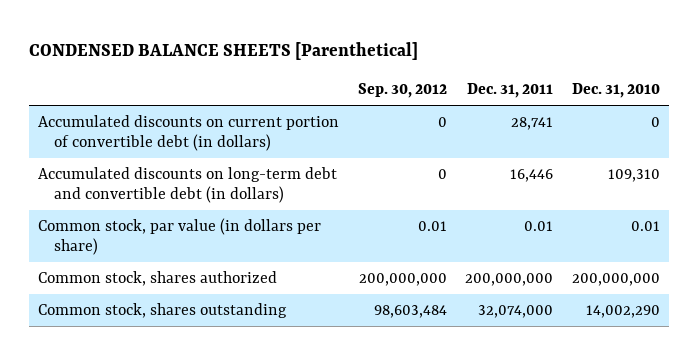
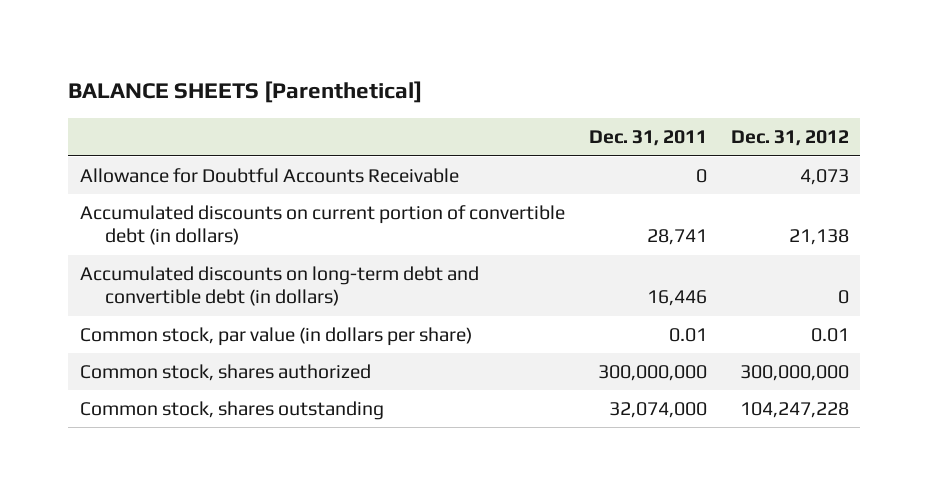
- CONDENSED BALANCE SHEETS [Parenthetical]
+ BALANCE SHEETS [Parenthetical]
- | Sep. 30, 2012 | Dec. 31, 2011 | Dec. 31, 2010
+ | Dec. 31, 2011 | Dec. 31, 2012
+ Allowance for Doubtful Accounts Receivable | 0 | 4,073
- Common stock, shares authorized | 200,000,000 | 200,000,000 | 200,000,000
+ Common stock, shares authorized | 300,000,000 | 300,000,000

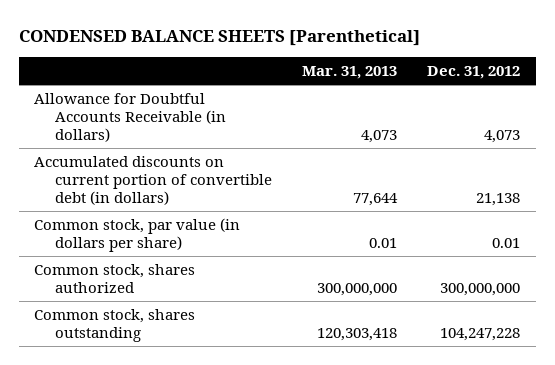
- BALANCE SHEETS [Parenthetical]
+ CONDENSED BALANCE SHEETS [Parenthetical]
- | Dec. 31, 2011 | Dec. 31, 2012
+ | Mar. 31, 2013 | Dec. 31, 2012
- Allowance for Doubtful Accounts Receivable | 0 | 4,073
+ Allowance for Doubtful Accounts Receivable (in dollars) | 4,073 | 4,073
- Accumulated discounts on long-term debt and convertible debt (in dollars) | 16,446 | 0

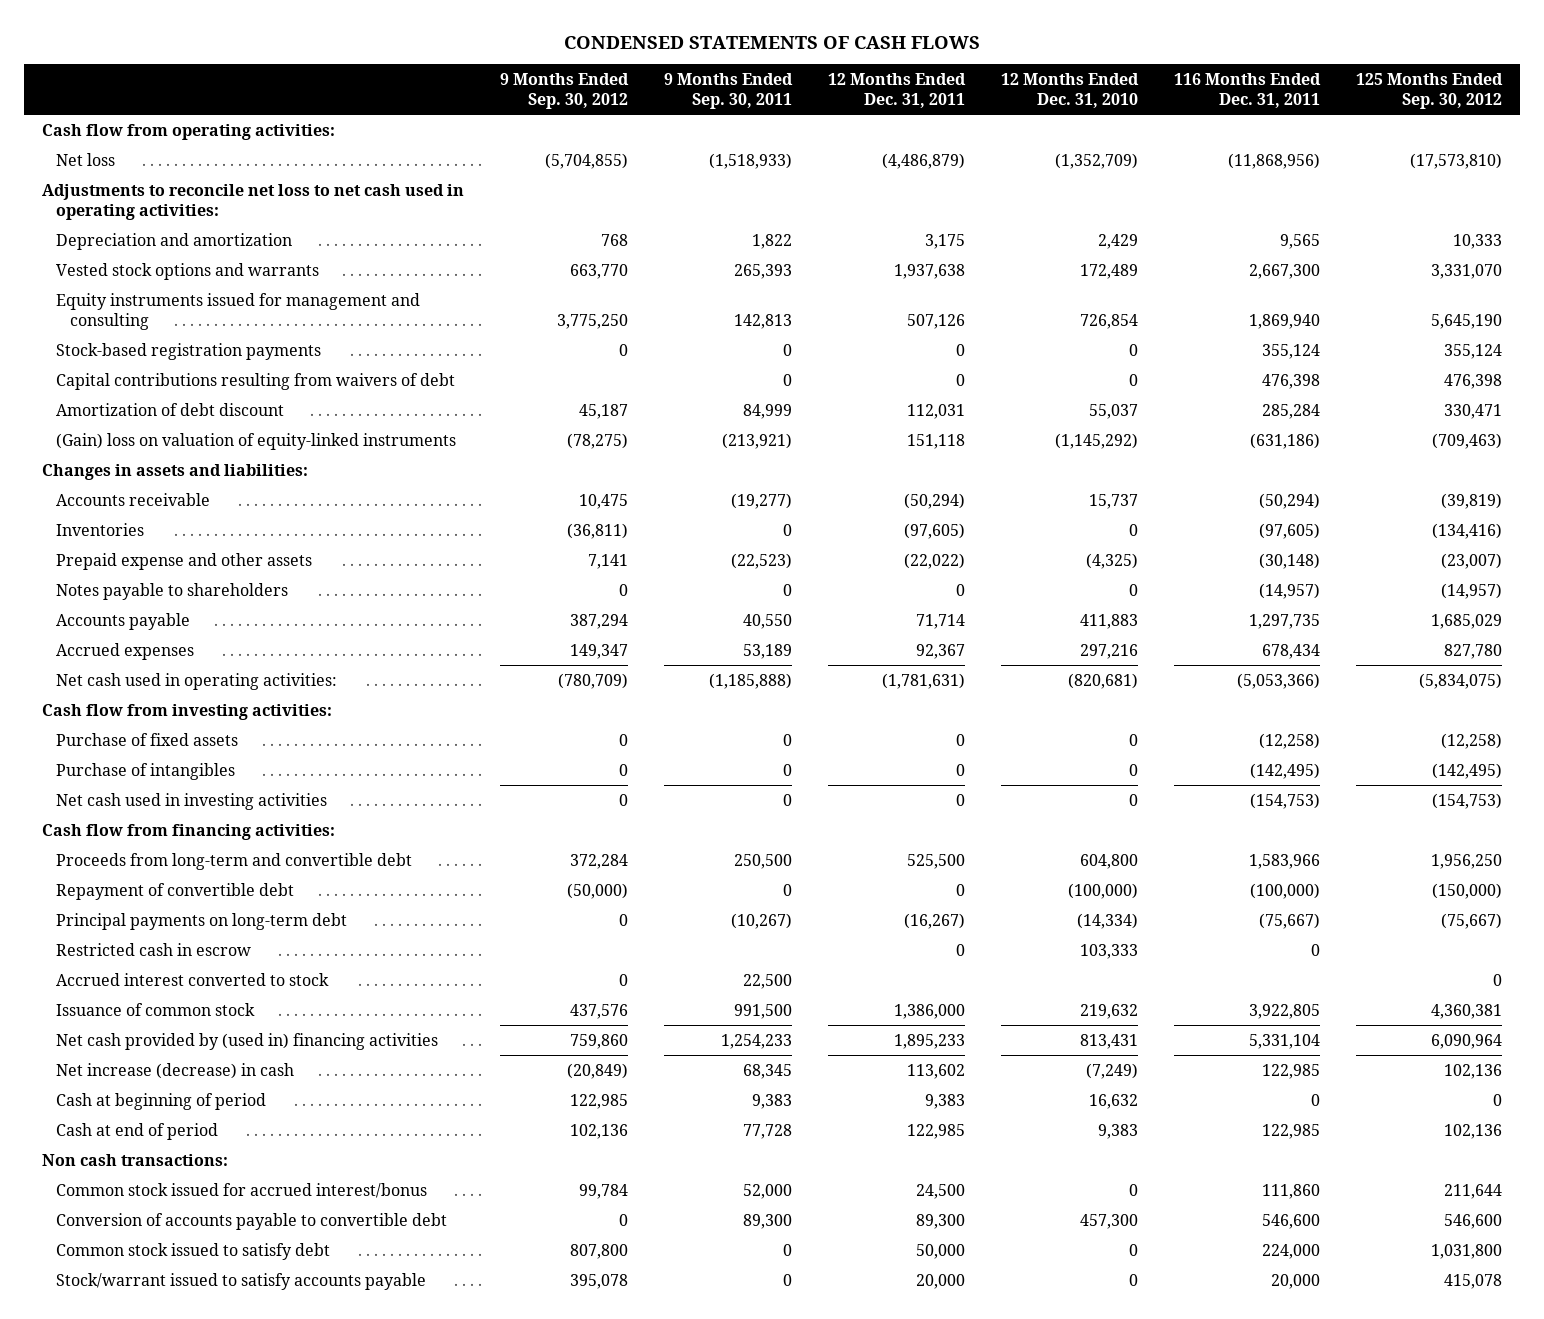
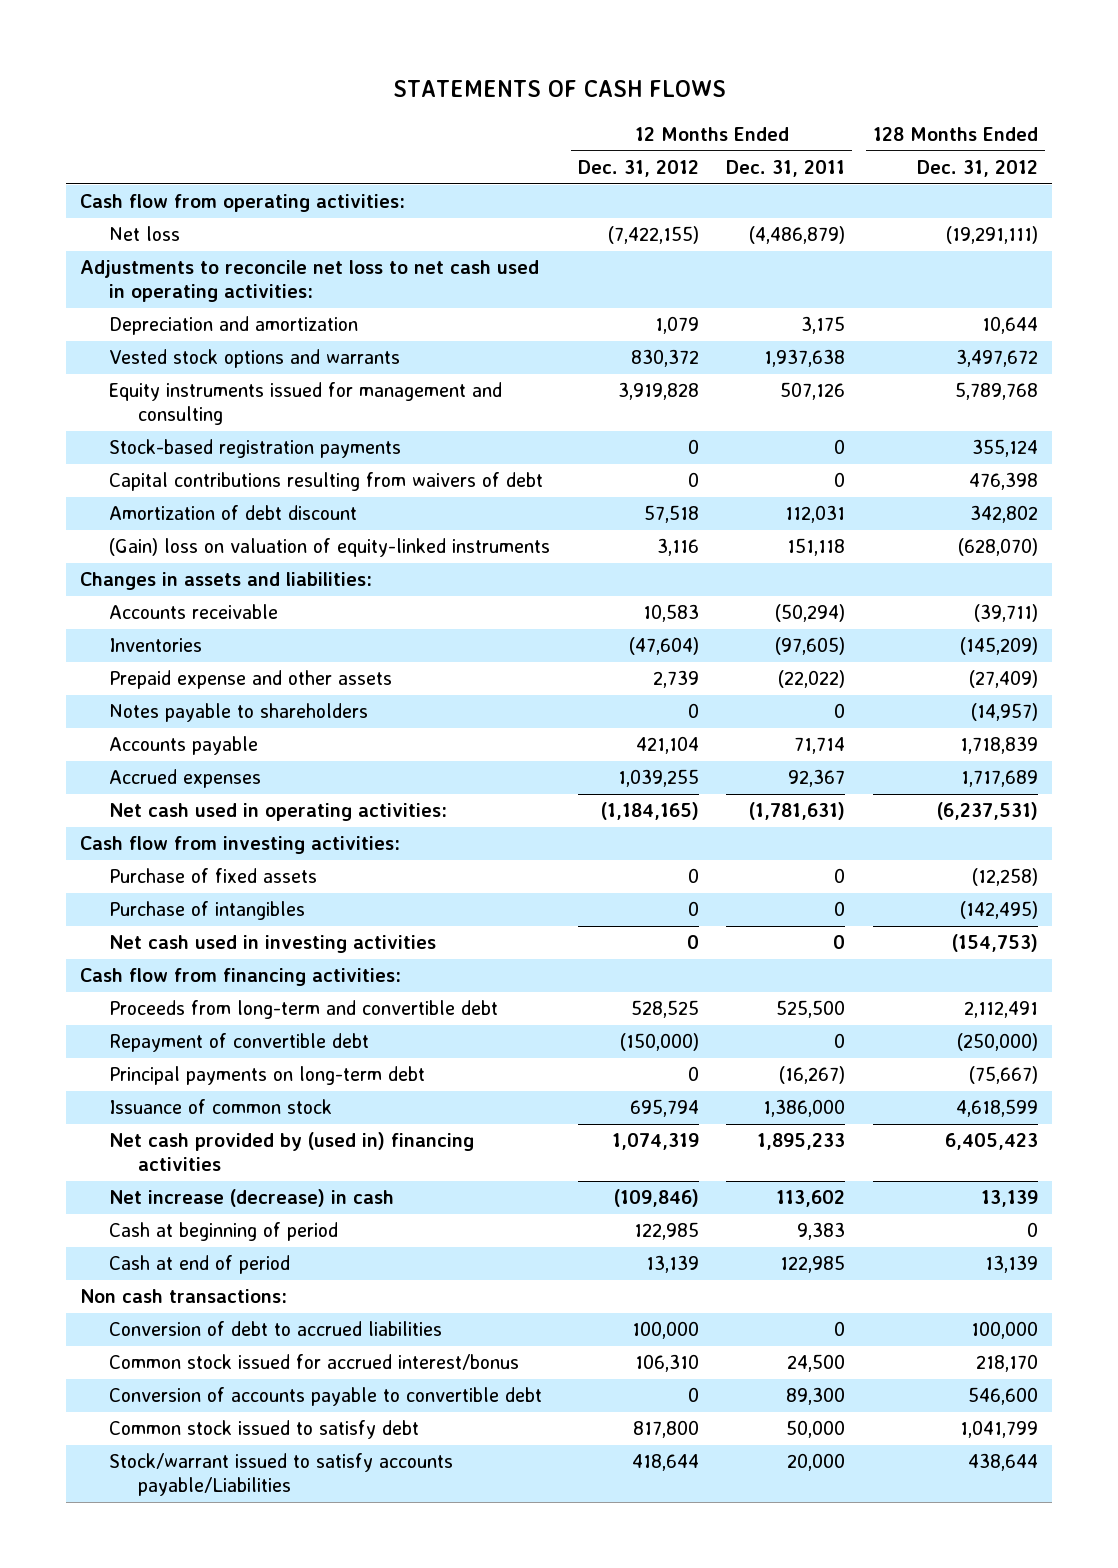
- CONDENSED STATEMENTS OF CASH FLOWS
+ STATEMENTS OF CASH FLOWS
- | 9 Months Ended Sep. 30, 2012 | 9 Months Ended Sep. 30, 2011 | 12 Months Ended Dec. 31, 2011 | 12 Months Ended Dec. 31, 2010 | 116 Months Ended Dec. 31, 2011 | 125 Months Ended Sep. 30, 2012
+ | 12 Months Ended Dec. 31, 2012 | 12 Months Ended Dec. 31, 2011 | 128 Months Ended Dec. 31, 2012
- Restricted cash in escrow | | | 0 | 103,333 | 0 |
- Accrued interest converted to stock | 0 | 22,500 | | | | 0
+ Conversion of debt to accrued liabilities | 100,000 | 0 | 100,000
- Stock/warrant issued to satisfy accounts payable | 395,078 | 0 | 20,000 | 0 | 20,000 | 415,078
+ Stock/warrant issued to satisfy accounts payable/Liabilities | 418,644 | 20,000 | 438,644

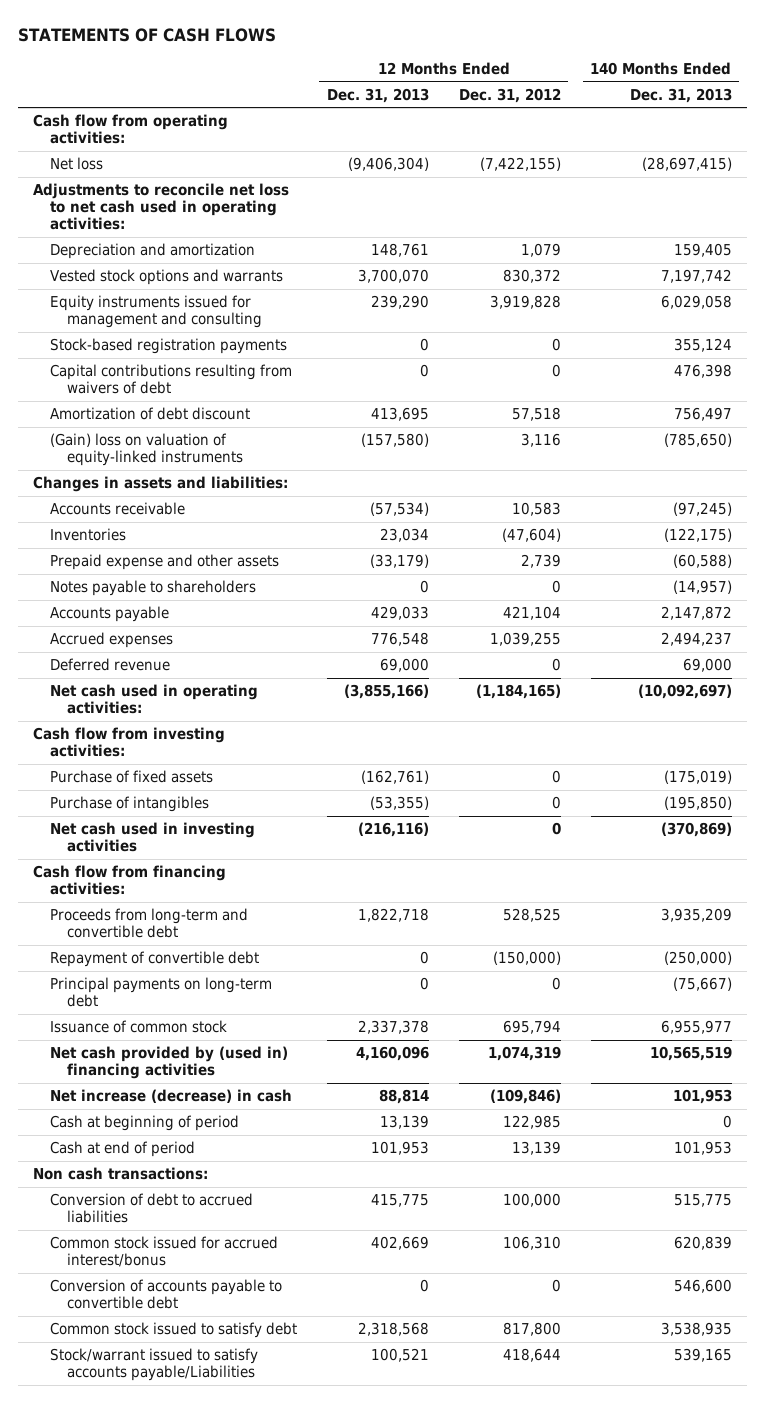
- | 12 Months Ended Dec. 31, 2012 | 12 Months Ended Dec. 31, 2011 | 128 Months Ended Dec. 31, 2012
+ | 12 Months Ended Dec. 31, 2013 | 12 Months Ended Dec. 31, 2012 | 140 Months Ended Dec. 31, 2013
+ Deferred revenue | 69,000 | 0 | 69,000

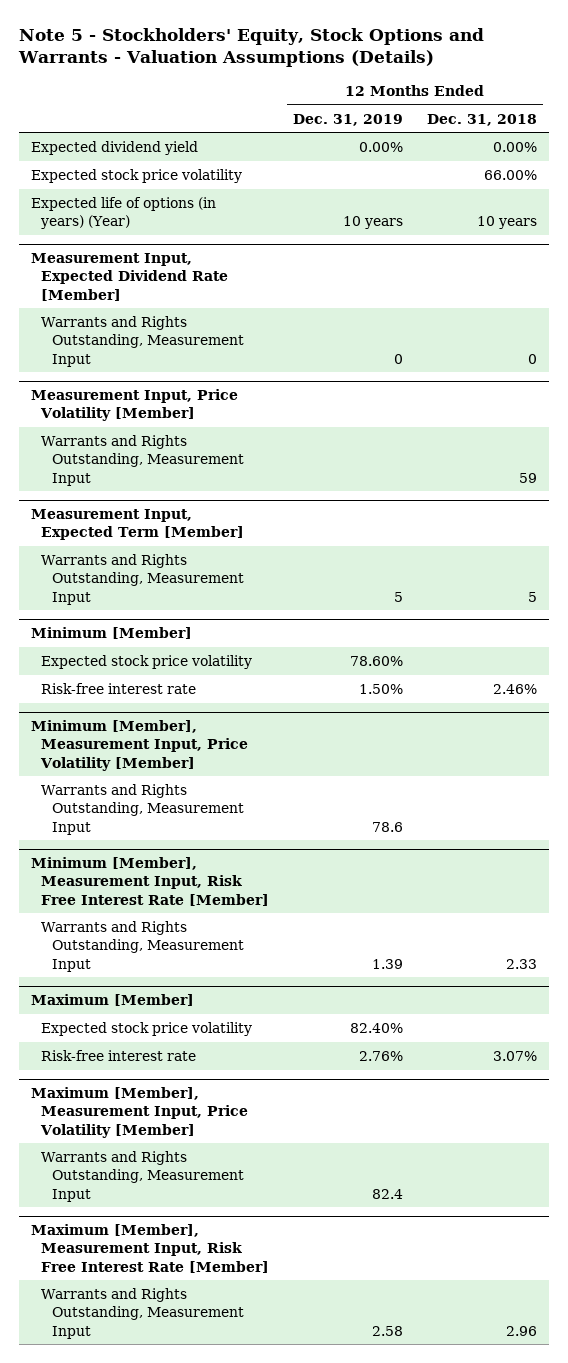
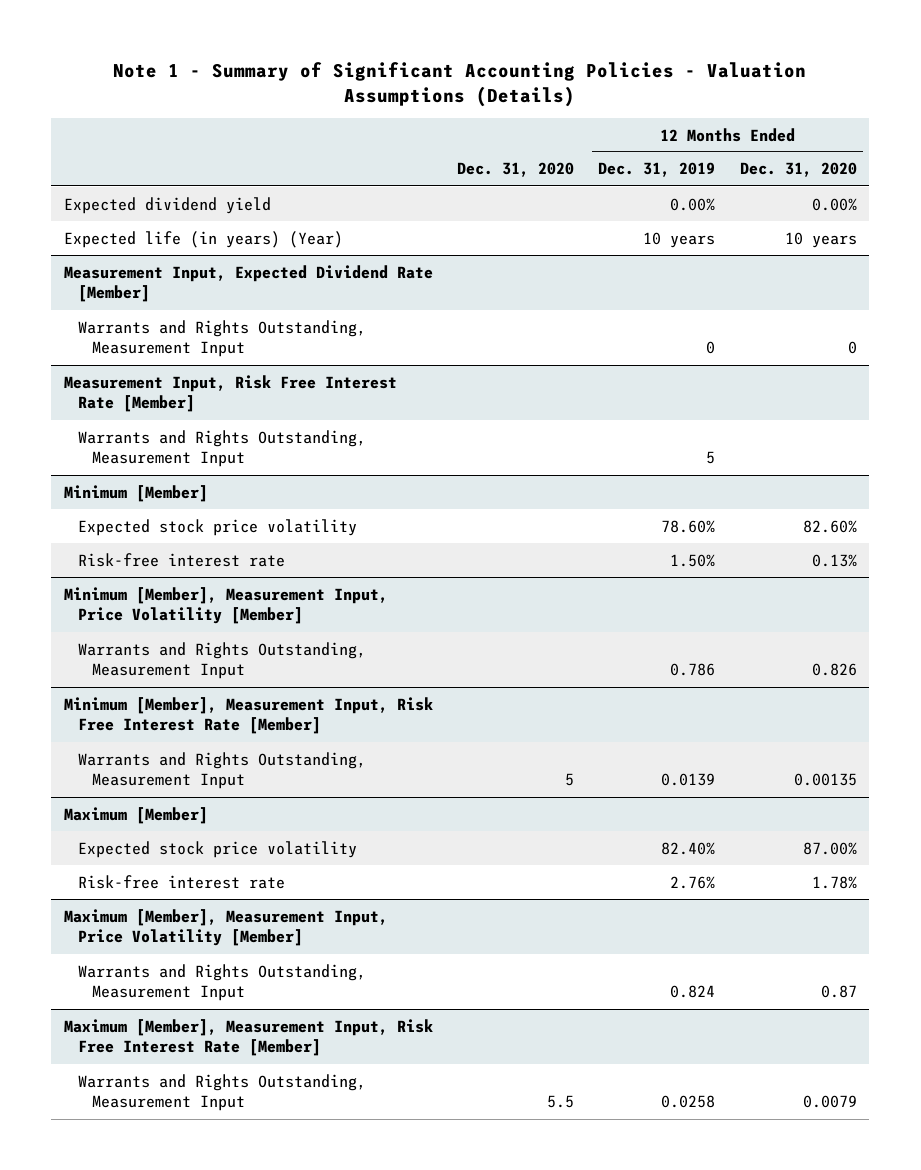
- Note 5 - Stockholders' Equity, Stock Options and Warrants - Valuation Assumptions (Details)
+ Note 1 - Summary of Significant Accounting Policies - Valuation Assumptions (Details)
- | 12 Months Ended Dec. 31, 2019 | 12 Months Ended Dec. 31, 2018
+ | Dec. 31, 2020 | 12 Months Ended Dec. 31, 2019 | 12 Months Ended Dec. 31, 2020
- Expected stock price volatility | | 66.00%
- Expected life of options (in years) (Year) | 10 years | 10 years
+ Expected life (in years) (Year) | | 10 years | 10 years
- Measurement Input, Price Volatility [Member]
- Warrants and Rights Outstanding, Measurement Input | | 59
- Measurement Input, Expected Term [Member]
+ Measurement Input, Risk Free Interest Rate [Member]
@ Minimum [Member], Measurement Input, Price Volatility [Member]
- Warrants and Rights Outstanding, Measurement Input | 78.6 |
+ Warrants and Rights Outstanding, Measurement Input | | 0.786 | 0.826
@ Minimum [Member], Measurement Input, Risk Free Interest Rate [Member]
- Warrants and Rights Outstanding, Measurement Input | 1.39 | 2.33
+ Warrants and Rights Outstanding, Measurement Input | 5 | 0.0139 | 0.00135
@ Maximum [Member], Measurement Input, Price Volatility [Member]
- Warrants and Rights Outstanding, Measurement Input | 82.4 |
+ Warrants and Rights Outstanding, Measurement Input | | 0.824 | 0.87
@ Maximum [Member], Measurement Input, Risk Free Interest Rate [Member]
- Warrants and Rights Outstanding, Measurement Input | 2.58 | 2.96
+ Warrants and Rights Outstanding, Measurement Input | 5.5 | 0.0258 | 0.0079

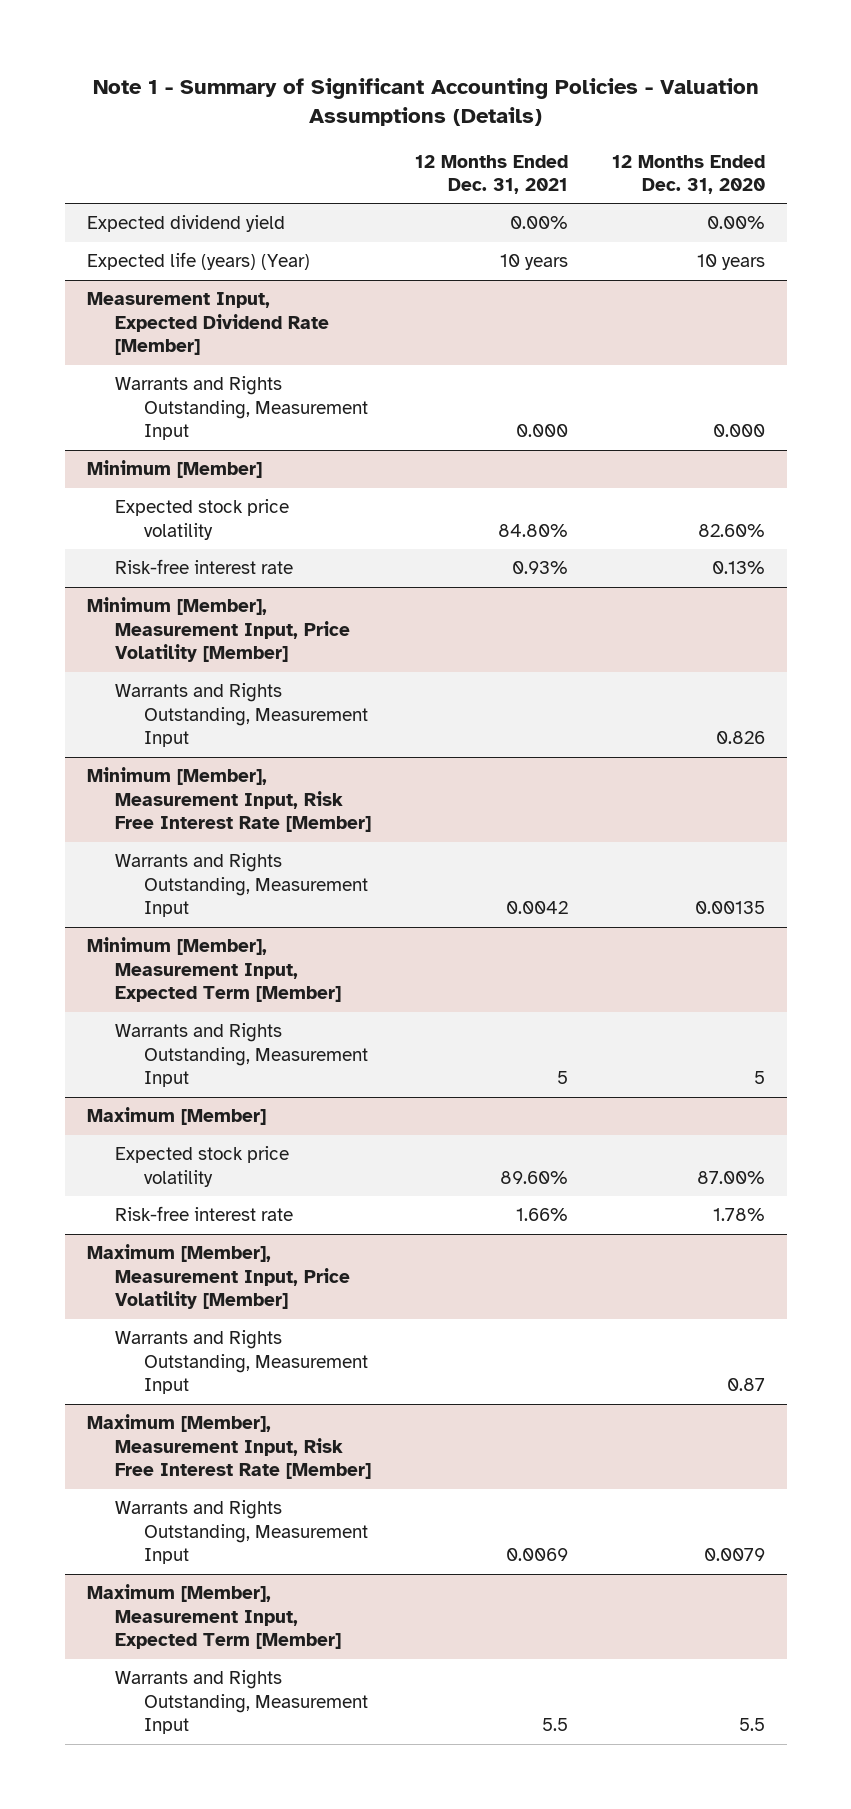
- | Dec. 31, 2020 | 12 Months Ended Dec. 31, 2019 | 12 Months Ended Dec. 31, 2020
+ | 12 Months Ended Dec. 31, 2021 | 12 Months Ended Dec. 31, 2020
- Expected life (in years) (Year) | | 10 years | 10 years
+ Expected life (years) (Year) | 10 years | 10 years
@ Measurement Input, Expected Dividend Rate [Member]
- Warrants and Rights Outstanding, Measurement Input | | 0 | 0
- Measurement Input, Risk Free Interest Rate [Member]
- Warrants and Rights Outstanding, Measurement Input | | 5 |
@ Measurement Input, Expected Dividend Rate [Member]
+ Warrants and Rights Outstanding, Measurement Input | 0.000 | 0.000
+ Minimum [Member], Measurement Input, Expected Term [Member]
+ Warrants and Rights Outstanding, Measurement Input | 5 | 5
+ Maximum [Member], Measurement Input, Expected Term [Member]
+ Warrants and Rights Outstanding, Measurement Input | 5.5 | 5.5

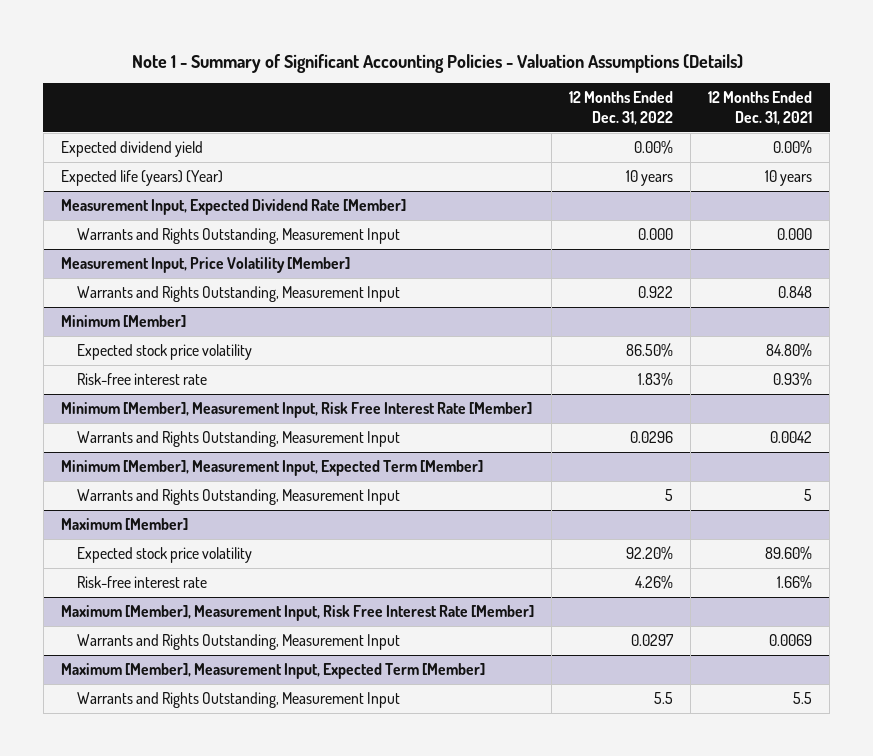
- | 12 Months Ended Dec. 31, 2021 | 12 Months Ended Dec. 31, 2020
+ | 12 Months Ended Dec. 31, 2022 | 12 Months Ended Dec. 31, 2021
+ Measurement Input, Price Volatility [Member]
+ Warrants and Rights Outstanding, Measurement Input | 0.922 | 0.848
- Minimum [Member], Measurement Input, Price Volatility [Member]
- Warrants and Rights Outstanding, Measurement Input | | 0.826
- Maximum [Member], Measurement Input, Price Volatility [Member]
- Warrants and Rights Outstanding, Measurement Input | | 0.87

